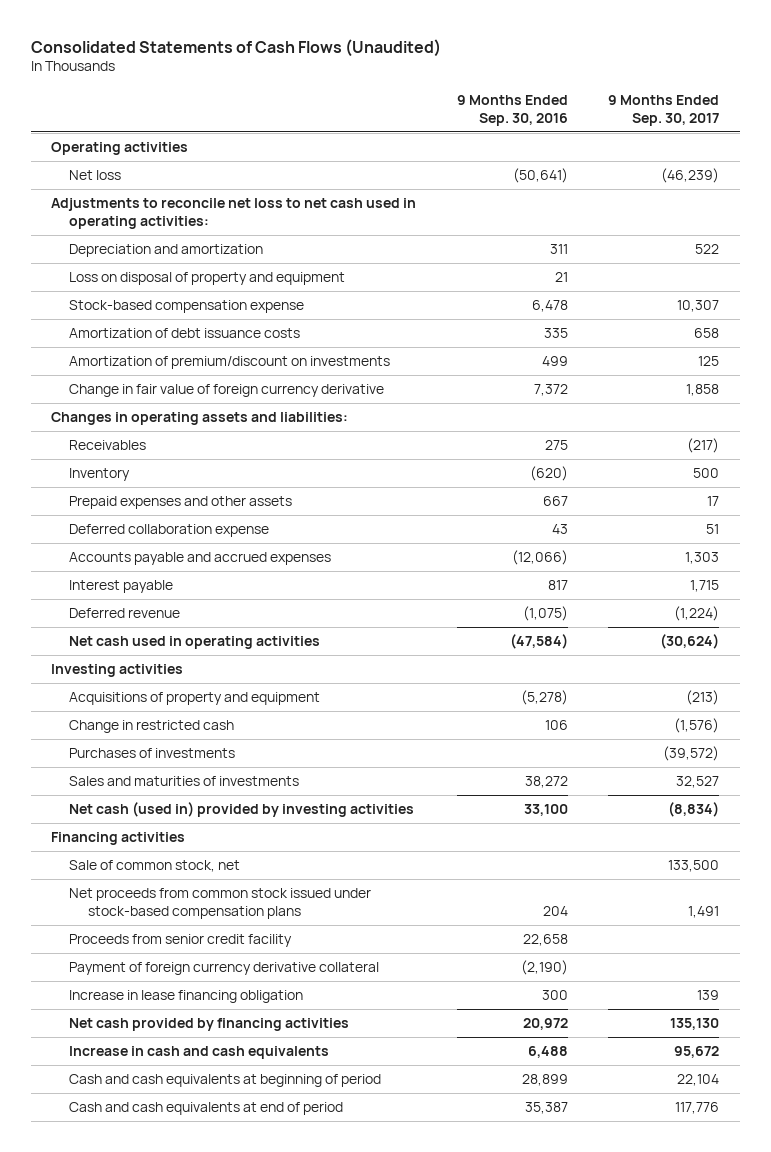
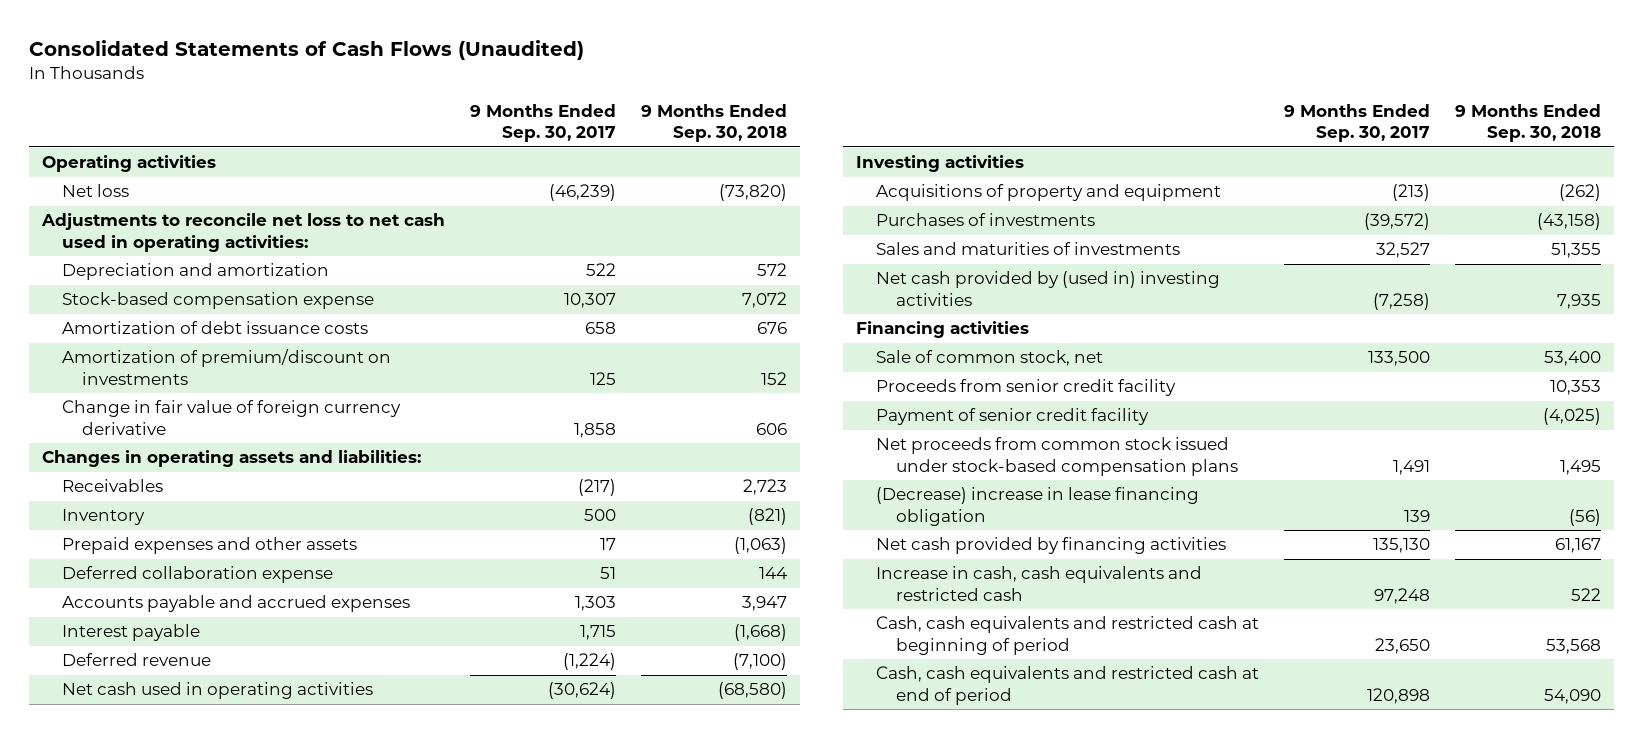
- | 9 Months Ended Sep. 30, 2016 | 9 Months Ended Sep. 30, 2017
+ | 9 Months Ended Sep. 30, 2017 | 9 Months Ended Sep. 30, 2018
- Loss on disposal of property and equipment | 21 |
- Change in restricted cash | 106 | (1,576)
- Net cash (used in) provided by investing activities | 33,100 | (8,834)
+ Net cash provided by (used in) investing activities | (7,258) | 7,935
- Payment of foreign currency derivative collateral | (2,190) |
- Increase in lease financing obligation | 300 | 139
+ Payment of senior credit facility | | (4,025)
moved down: Net proceeds from common stock issued under stock-based compensation plans | 1,491 | 1,495
+ (Decrease) increase in lease financing obligation | 139 | (56)
- Increase in cash and cash equivalents | 6,488 | 95,672
- Cash and cash equivalents at beginning of period | 28,899 | 22,104
- Cash and cash equivalents at end of period | 35,387 | 117,776
+ Increase in cash, cash equivalents and restricted cash | 97,248 | 522
+ Cash, cash equivalents and restricted cash at beginning of period | 23,650 | 53,568
+ Cash, cash equivalents and restricted cash at end of period | 120,898 | 54,090

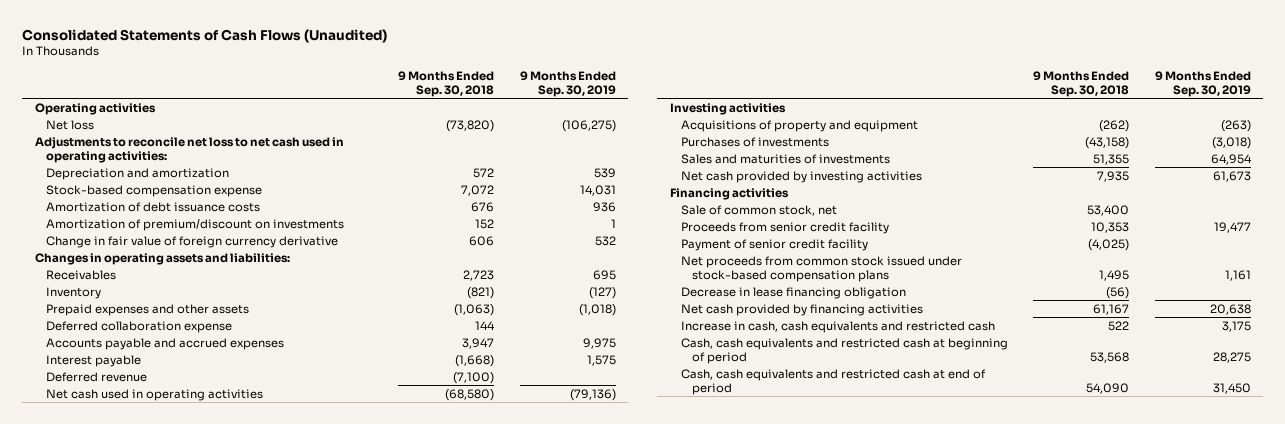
- | 9 Months Ended Sep. 30, 2017 | 9 Months Ended Sep. 30, 2018
+ | 9 Months Ended Sep. 30, 2018 | 9 Months Ended Sep. 30, 2019
- Net cash provided by (used in) investing activities | (7,258) | 7,935
+ Net cash provided by investing activities | 7,935 | 61,673
- (Decrease) increase in lease financing obligation | 139 | (56)
+ Decrease in lease financing obligation | (56) |

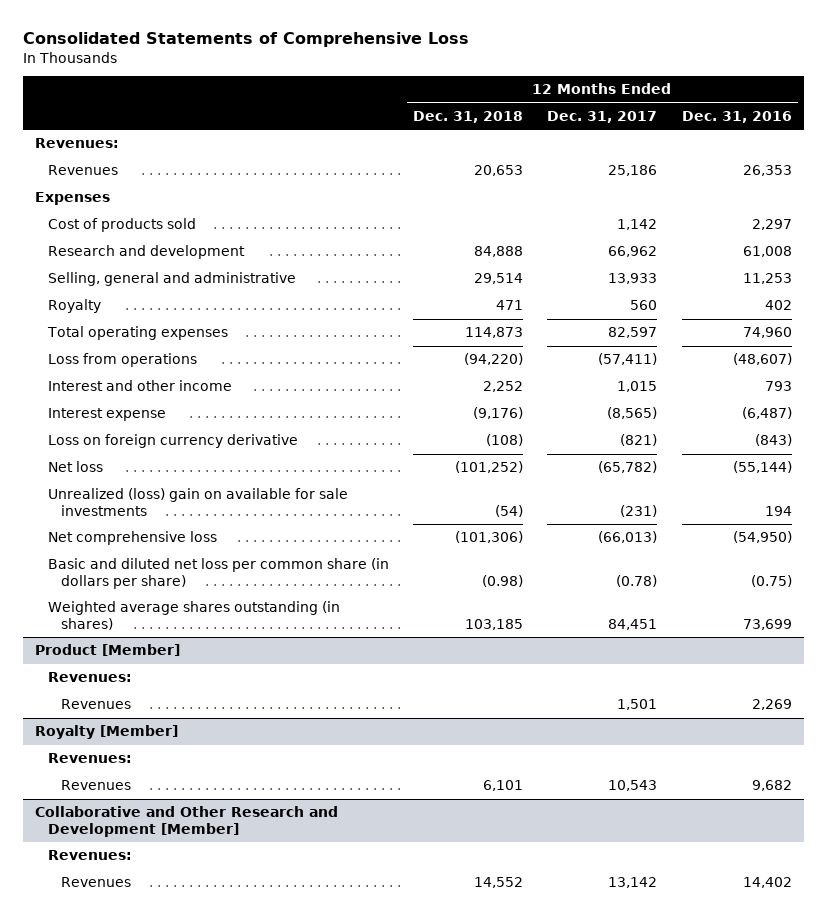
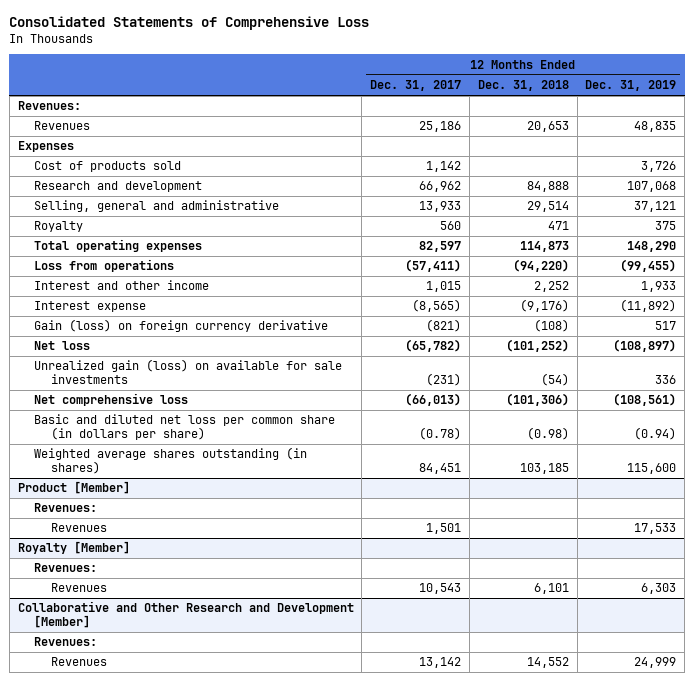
- | 12 Months Ended Dec. 31, 2018 | 12 Months Ended Dec. 31, 2017 | 12 Months Ended Dec. 31, 2016
+ | 12 Months Ended Dec. 31, 2017 | 12 Months Ended Dec. 31, 2018 | 12 Months Ended Dec. 31, 2019
- Loss on foreign currency derivative | (108) | (821) | (843)
+ Gain (loss) on foreign currency derivative | (821) | (108) | 517
- Unrealized (loss) gain on available for sale investments | (54) | (231) | 194
+ Unrealized gain (loss) on available for sale investments | (231) | (54) | 336

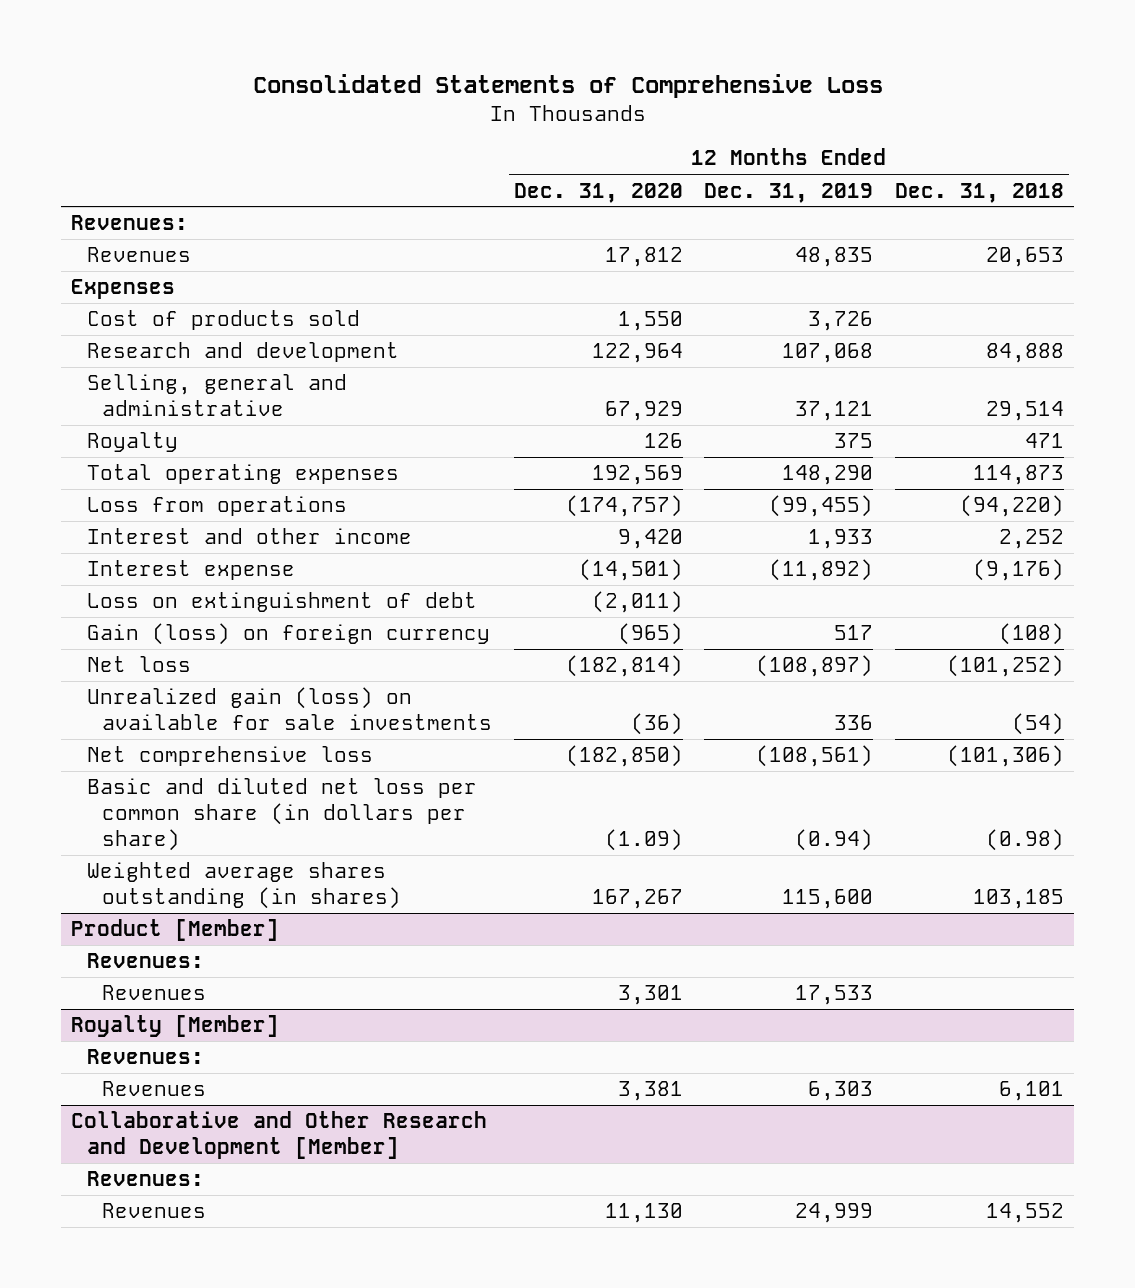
- | 12 Months Ended Dec. 31, 2017 | 12 Months Ended Dec. 31, 2018 | 12 Months Ended Dec. 31, 2019
+ | 12 Months Ended Dec. 31, 2020 | 12 Months Ended Dec. 31, 2019 | 12 Months Ended Dec. 31, 2018
- Gain (loss) on foreign currency derivative | (821) | (108) | 517
+ Loss on extinguishment of debt | (2,011) | |
+ Gain (loss) on foreign currency | (965) | 517 | (108)

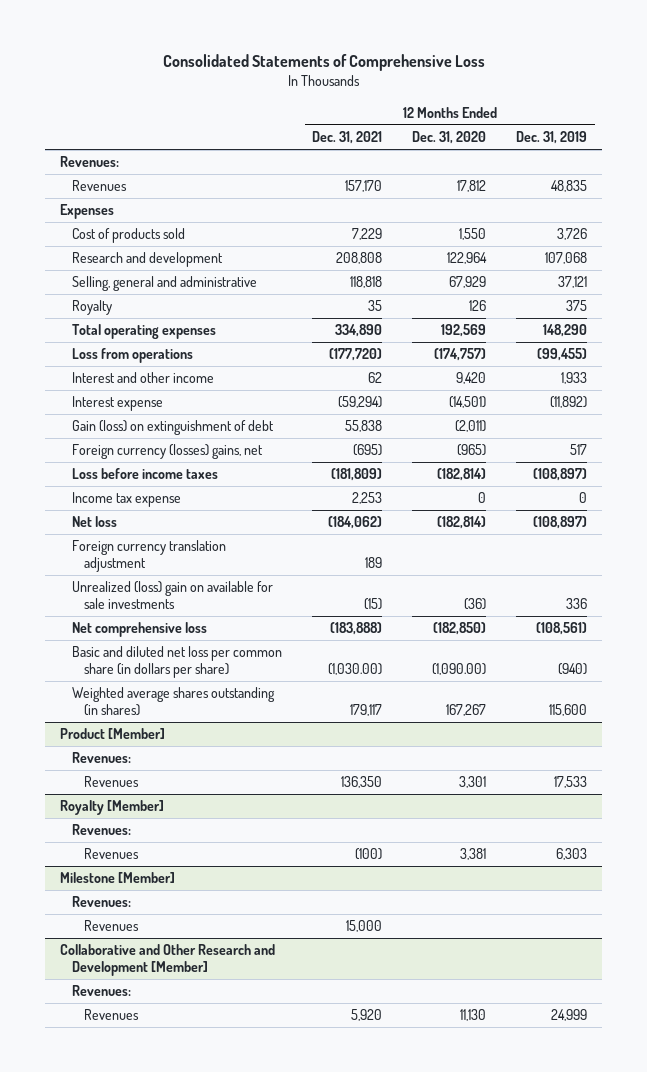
- | 12 Months Ended Dec. 31, 2020 | 12 Months Ended Dec. 31, 2019 | 12 Months Ended Dec. 31, 2018
+ | 12 Months Ended Dec. 31, 2021 | 12 Months Ended Dec. 31, 2020 | 12 Months Ended Dec. 31, 2019
- Loss on extinguishment of debt | (2,011) | |
- Gain (loss) on foreign currency | (965) | 517 | (108)
+ Gain (loss) on extinguishment of debt | 55,838 | (2,011) |
+ Foreign currency (losses) gains, net | (695) | (965) | 517
+ Loss before income taxes | (181,809) | (182,814) | (108,897)
+ Income tax expense | 2,253 | 0 | 0
- Unrealized gain (loss) on available for sale investments | (36) | 336 | (54)
+ Foreign currency translation adjustment | 189 | |
+ Unrealized (loss) gain on available for sale investments | (15) | (36) | 336
- Basic and diluted net loss per common share (in dollars per share) | (1.09) | (0.94) | (0.98)
+ Basic and diluted net loss per common share (in dollars per share) | (1,030.00) | (1,090.00) | (940)
+ Milestone [Member]
+ Revenues:
+ Revenues | 15,000 | |

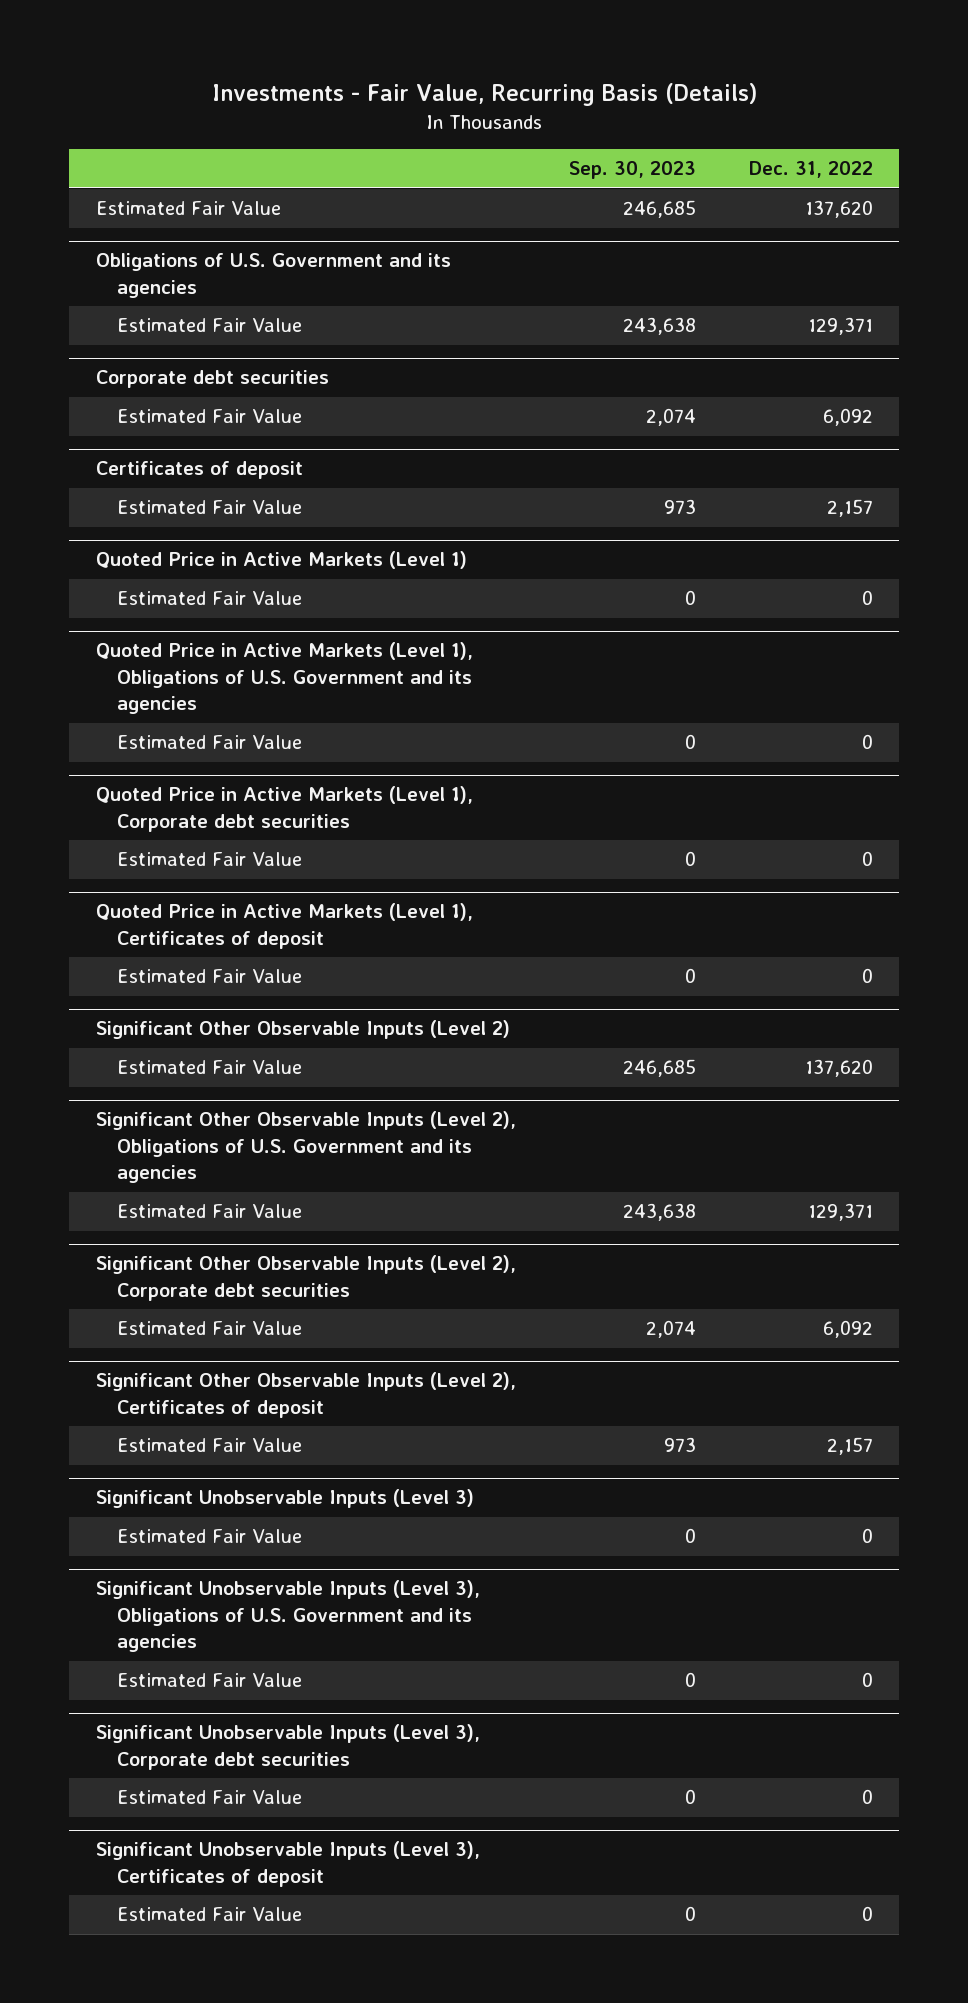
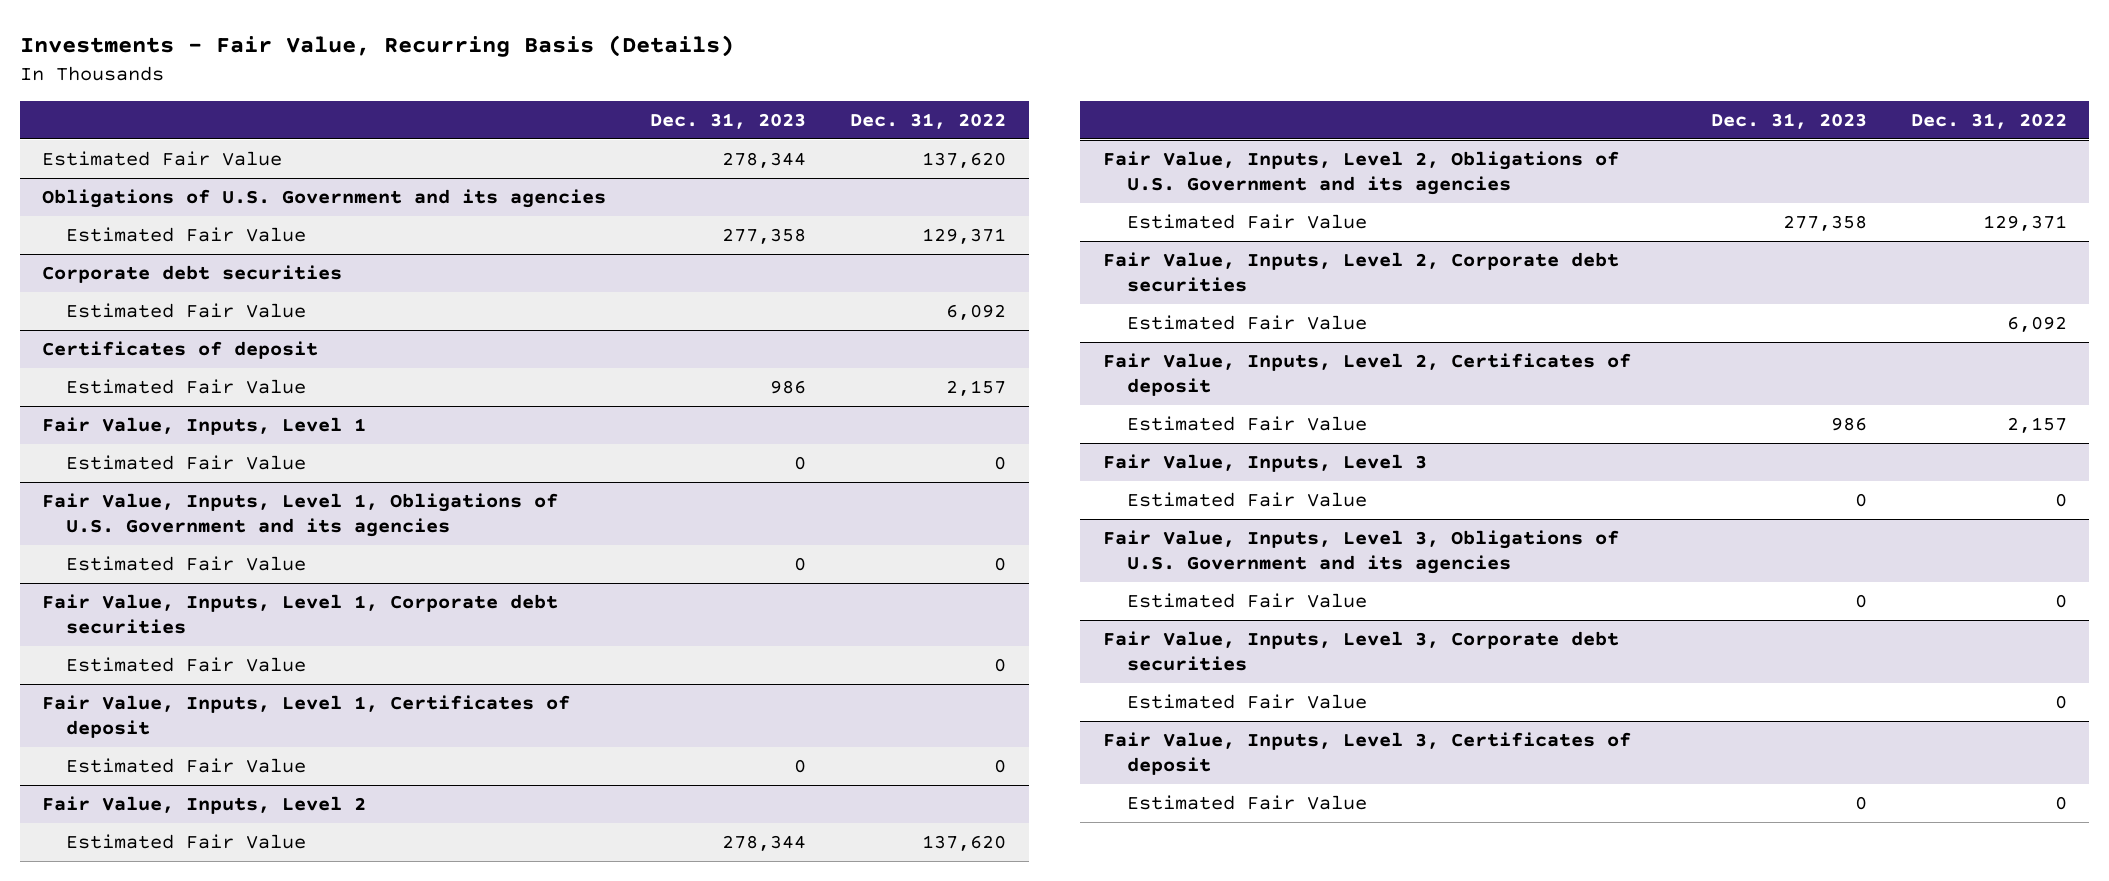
- | Sep. 30, 2023 | Dec. 31, 2022
+ | Dec. 31, 2023 | Dec. 31, 2022
- Quoted Price in Active Markets (Level 1)
+ Fair Value, Inputs, Level 1
- Quoted Price in Active Markets (Level 1), Obligations of U.S. Government and its agencies
+ Fair Value, Inputs, Level 1, Obligations of U.S. Government and its agencies
- Quoted Price in Active Markets (Level 1), Corporate debt securities
+ Fair Value, Inputs, Level 1, Corporate debt securities
- Quoted Price in Active Markets (Level 1), Certificates of deposit
+ Fair Value, Inputs, Level 1, Certificates of deposit
- Significant Other Observable Inputs (Level 2)
+ Fair Value, Inputs, Level 2
- Significant Other Observable Inputs (Level 2), Obligations of U.S. Government and its agencies
+ Fair Value, Inputs, Level 2, Obligations of U.S. Government and its agencies
- Significant Other Observable Inputs (Level 2), Corporate debt securities
+ Fair Value, Inputs, Level 2, Corporate debt securities
- Significant Other Observable Inputs (Level 2), Certificates of deposit
+ Fair Value, Inputs, Level 2, Certificates of deposit
- Significant Unobservable Inputs (Level 3)
+ Fair Value, Inputs, Level 3
- Significant Unobservable Inputs (Level 3), Obligations of U.S. Government and its agencies
+ Fair Value, Inputs, Level 3, Obligations of U.S. Government and its agencies
- Significant Unobservable Inputs (Level 3), Corporate debt securities
+ Fair Value, Inputs, Level 3, Corporate debt securities
- Significant Unobservable Inputs (Level 3), Certificates of deposit
+ Fair Value, Inputs, Level 3, Certificates of deposit

